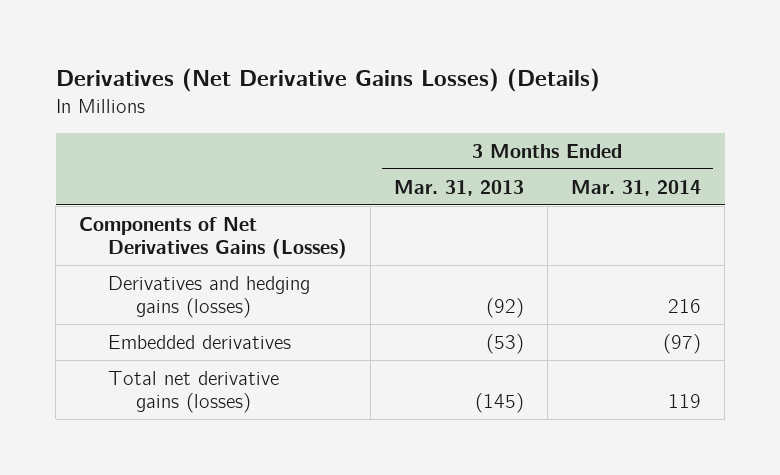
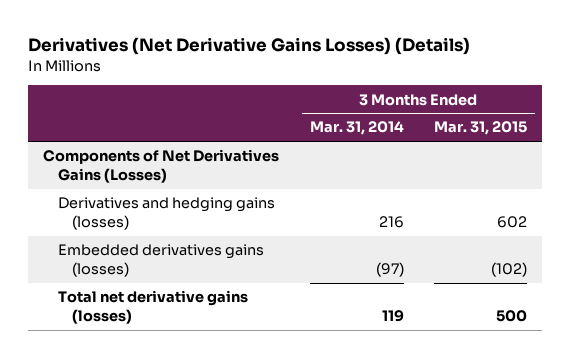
- | 3 Months Ended Mar. 31, 2013 | 3 Months Ended Mar. 31, 2014
+ | 3 Months Ended Mar. 31, 2014 | 3 Months Ended Mar. 31, 2015
- Embedded derivatives | (53) | (97)
+ Embedded derivatives gains (losses) | (97) | (102)

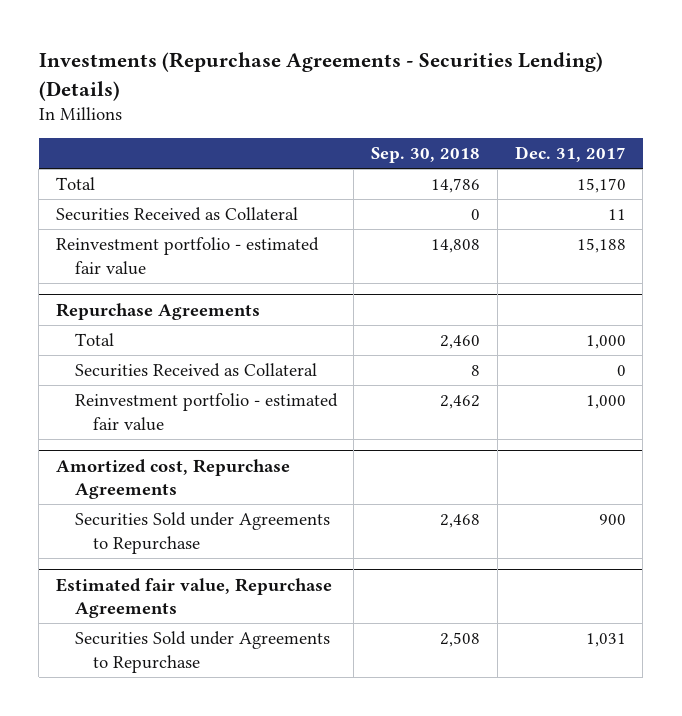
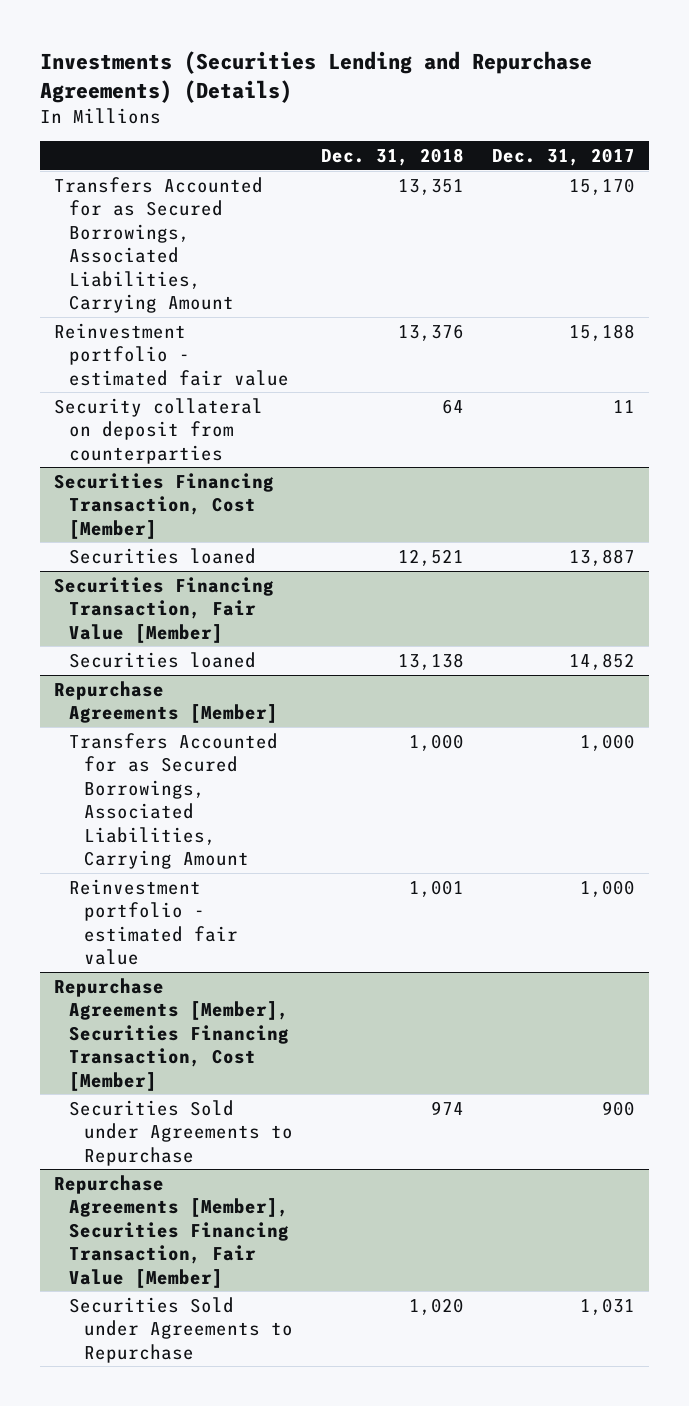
- Investments (Repurchase Agreements - Securities Lending) (Details)
+ Investments (Securities Lending and Repurchase Agreements) (Details)
- | Sep. 30, 2018 | Dec. 31, 2017
+ | Dec. 31, 2018 | Dec. 31, 2017
- Total | 14,786 | 15,170
- Securities Received as Collateral | 0 | 11
+ Transfers Accounted for as Secured Borrowings, Associated Liabilities, Carrying Amount | 13,351 | 15,170
- Repurchase Agreements
- Total | 2,460 | 1,000
- Securities Received as Collateral | 8 | 0
+ Security collateral on deposit from counterparties | 64 | 11
+ Securities Financing Transaction, Cost [Member]
+ Securities loaned | 12,521 | 13,887
+ Securities Financing Transaction, Fair Value [Member]
+ Securities loaned | 13,138 | 14,852
+ Repurchase Agreements [Member]
+ Transfers Accounted for as Secured Borrowings, Associated Liabilities, Carrying Amount | 1,000 | 1,000
- Amortized cost, Repurchase Agreements
+ Repurchase Agreements [Member], Securities Financing Transaction, Cost [Member]
- Estimated fair value, Repurchase Agreements
+ Repurchase Agreements [Member], Securities Financing Transaction, Fair Value [Member]

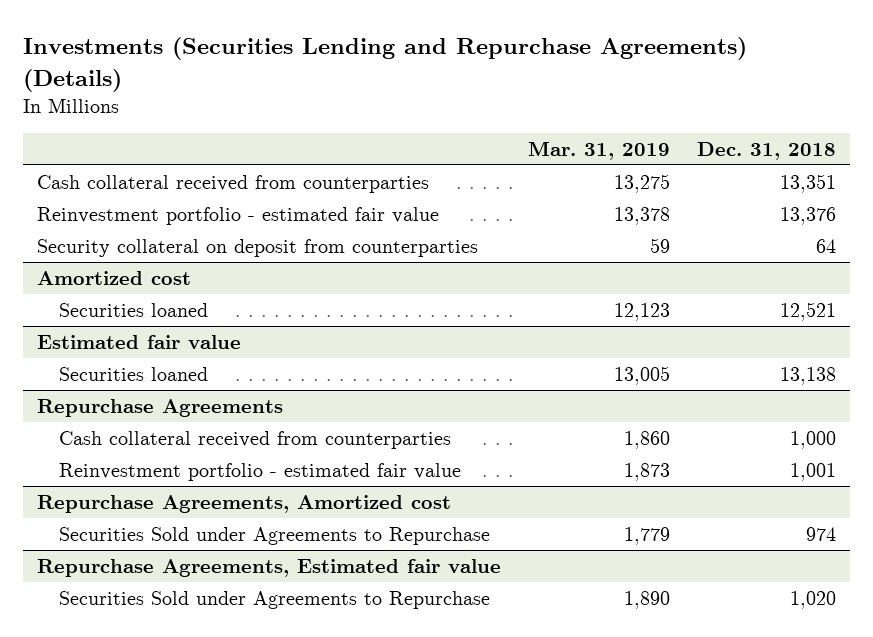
- | Dec. 31, 2018 | Dec. 31, 2017
+ | Mar. 31, 2019 | Dec. 31, 2018
- Transfers Accounted for as Secured Borrowings, Associated Liabilities, Carrying Amount | 13,351 | 15,170
+ Cash collateral received from counterparties | 13,275 | 13,351
- Securities Financing Transaction, Cost [Member]
+ Amortized cost
- Securities Financing Transaction, Fair Value [Member]
+ Estimated fair value
- Repurchase Agreements [Member]
- Transfers Accounted for as Secured Borrowings, Associated Liabilities, Carrying Amount | 1,000 | 1,000
+ Repurchase Agreements
+ Cash collateral received from counterparties | 1,860 | 1,000
- Repurchase Agreements [Member], Securities Financing Transaction, Cost [Member]
+ Repurchase Agreements, Amortized cost
- Repurchase Agreements [Member], Securities Financing Transaction, Fair Value [Member]
+ Repurchase Agreements, Estimated fair value

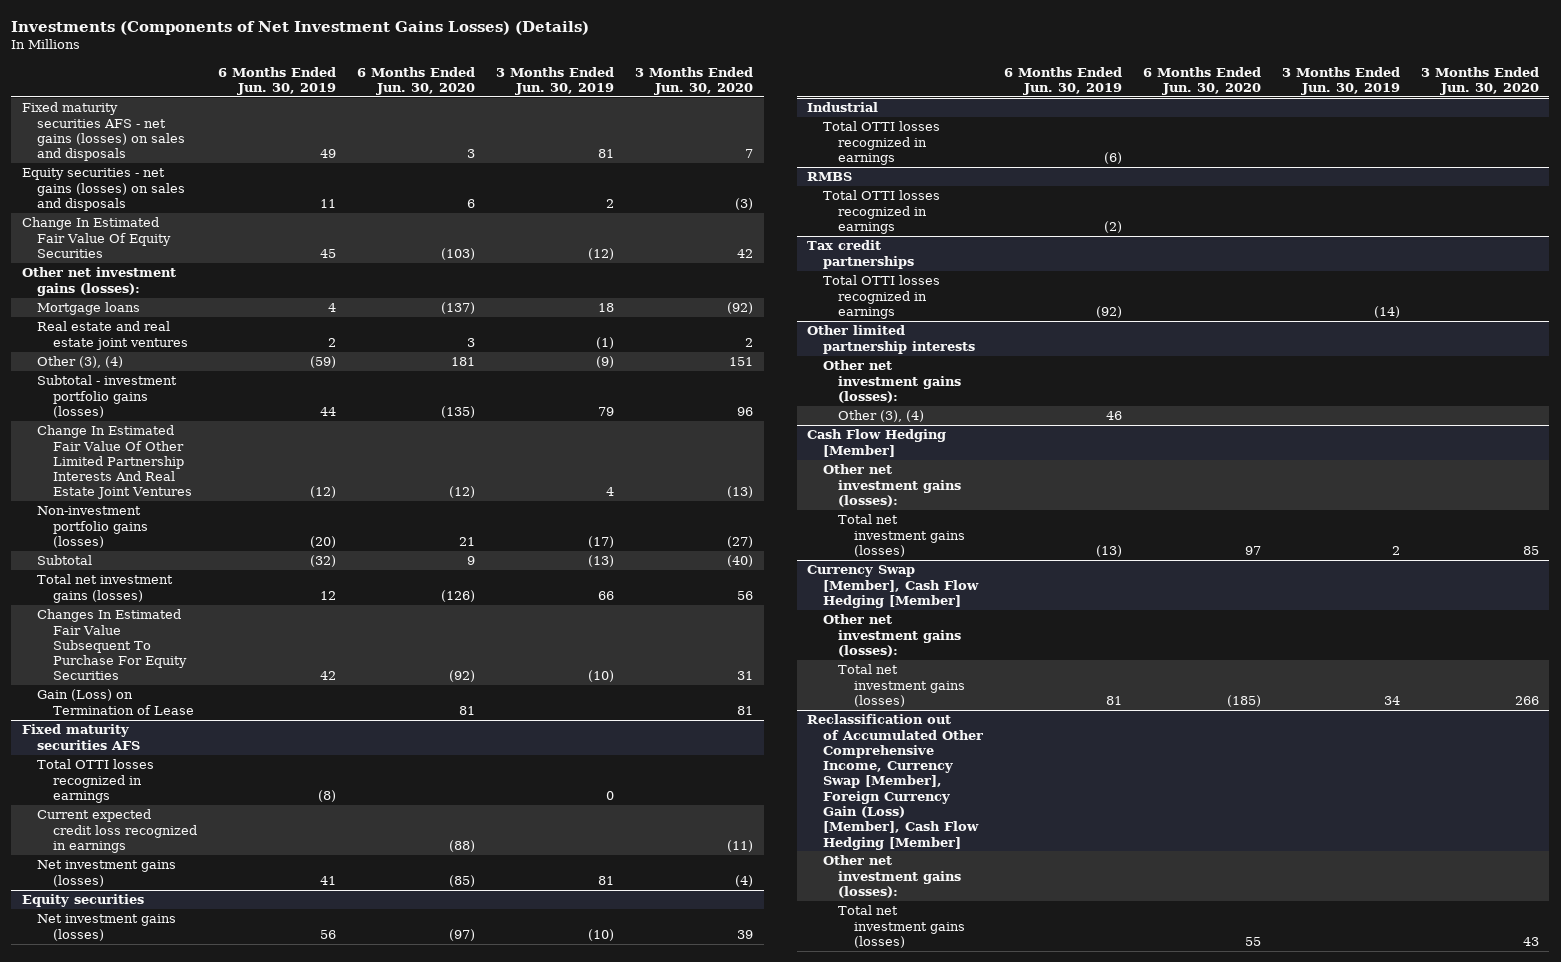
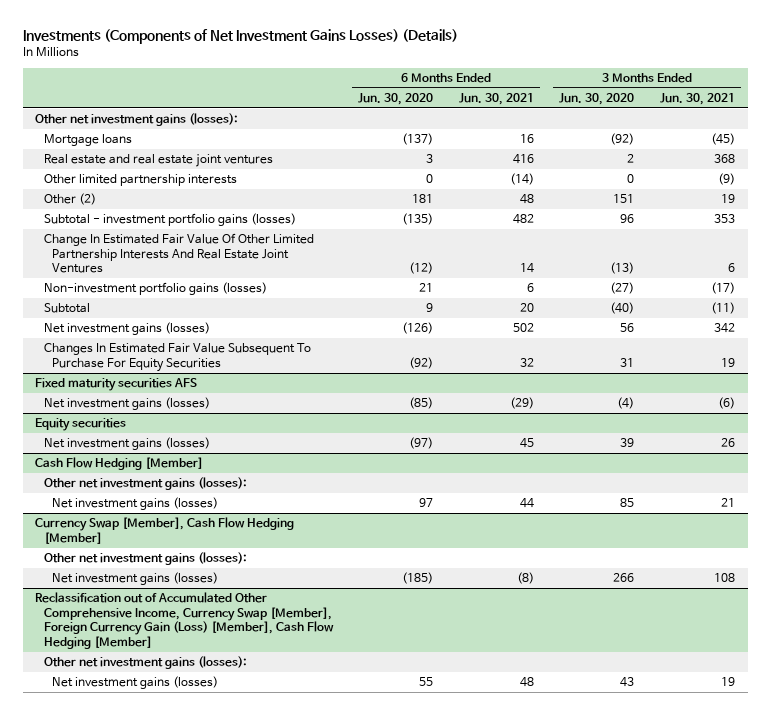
- | 6 Months Ended Jun. 30, 2019 | 6 Months Ended Jun. 30, 2020 | 3 Months Ended Jun. 30, 2019 | 3 Months Ended Jun. 30, 2020
+ | 6 Months Ended Jun. 30, 2020 | 6 Months Ended Jun. 30, 2021 | 3 Months Ended Jun. 30, 2020 | 3 Months Ended Jun. 30, 2021
- Fixed maturity securities AFS - net gains (losses) on sales and disposals | 49 | 3 | 81 | 7
- Equity securities - net gains (losses) on sales and disposals | 11 | 6 | 2 | (3)
- Change In Estimated Fair Value Of Equity Securities | 45 | (103) | (12) | 42
- Other (3), (4) | (59) | 181 | (9) | 151
+ Other limited partnership interests | 0 | (14) | 0 | (9)
+ Other (2) | 181 | 48 | 151 | 19
- Total net investment gains (losses) | 12 | (126) | 66 | 56
+ Net investment gains (losses) | (126) | 502 | 56 | 342
- Gain (Loss) on Termination of Lease | | 81 | | 81
@ Fixed maturity securities AFS
- Total OTTI losses recognized in earnings | (8) | | 0 |
- Current expected credit loss recognized in earnings | | (88) | | (11)
- Industrial
- Total OTTI losses recognized in earnings | (6) | | |
- RMBS
- Total OTTI losses recognized in earnings | (2) | | |
- Tax credit partnerships
- Total OTTI losses recognized in earnings | (92) | | (14) |
- Other limited partnership interests
- Other net investment gains (losses):
- Other (3), (4) | 46 | | |
@ Cash Flow Hedging [Member]
- Total net investment gains (losses) | (13) | 97 | 2 | 85
+ Net investment gains (losses) | 97 | 44 | 85 | 21
@ Currency Swap [Member], Cash Flow Hedging [Member]
- Total net investment gains (losses) | 81 | (185) | 34 | 266
+ Net investment gains (losses) | (185) | (8) | 266 | 108
@ Reclassification out of Accumulated Other Comprehensive Income, Currency Swap [Member], Foreign Currency Gain (Loss) [Member], Cash Flow Hedging [Member]
- Total net investment gains (losses) | | 55 | | 43
+ Net investment gains (losses) | 55 | 48 | 43 | 19

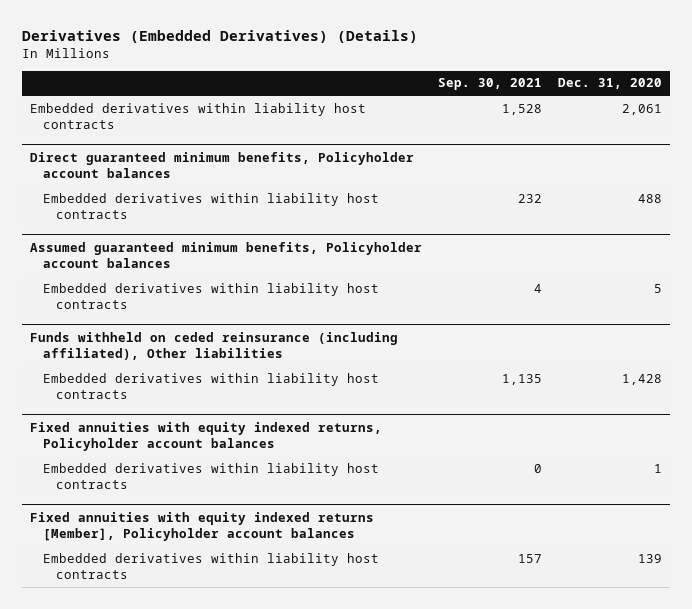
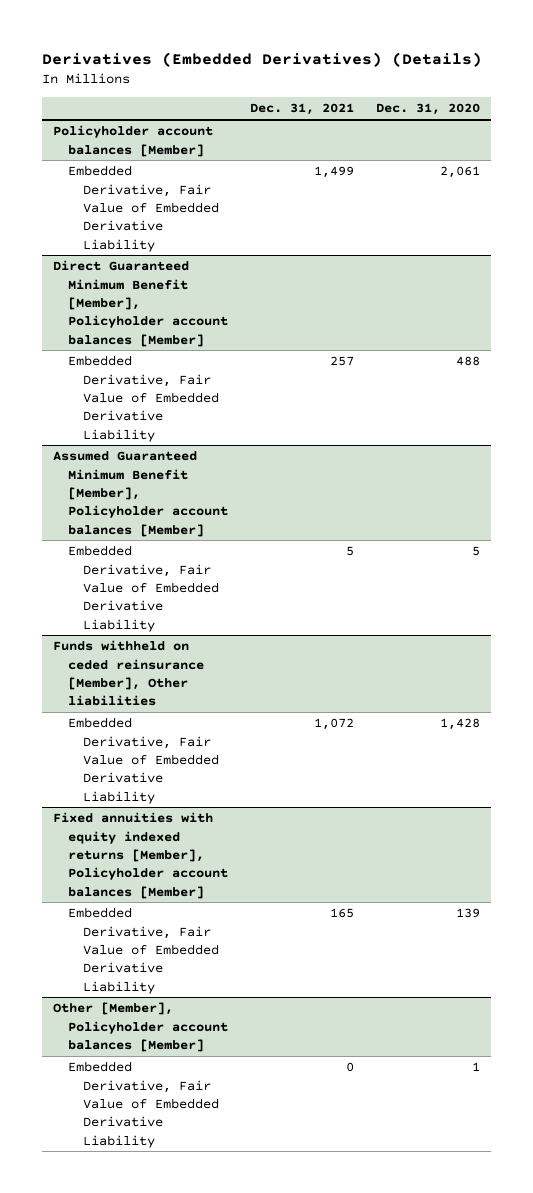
- | Sep. 30, 2021 | Dec. 31, 2020
+ | Dec. 31, 2021 | Dec. 31, 2020
- Embedded derivatives within liability host contracts | 1,528 | 2,061
- Direct guaranteed minimum benefits, Policyholder account balances
- Embedded derivatives within liability host contracts | 232 | 488
- Assumed guaranteed minimum benefits, Policyholder account balances
- Embedded derivatives within liability host contracts | 4 | 5
- Funds withheld on ceded reinsurance (including affiliated), Other liabilities
- Embedded derivatives within liability host contracts | 1,135 | 1,428
- Fixed annuities with equity indexed returns, Policyholder account balances
- Embedded derivatives within liability host contracts | 0 | 1
- Fixed annuities with equity indexed returns [Member], Policyholder account balances
- Embedded derivatives within liability host contracts | 157 | 139
+ Policyholder account balances [Member]
+ Embedded Derivative, Fair Value of Embedded Derivative Liability | 1,499 | 2,061
+ Direct Guaranteed Minimum Benefit [Member], Policyholder account balances [Member]
+ Embedded Derivative, Fair Value of Embedded Derivative Liability | 257 | 488
+ Assumed Guaranteed Minimum Benefit [Member], Policyholder account balances [Member]
+ Embedded Derivative, Fair Value of Embedded Derivative Liability | 5 | 5
+ Funds withheld on ceded reinsurance [Member], Other liabilities
+ Embedded Derivative, Fair Value of Embedded Derivative Liability | 1,072 | 1,428
+ Fixed annuities with equity indexed returns [Member], Policyholder account balances [Member]
+ Embedded Derivative, Fair Value of Embedded Derivative Liability | 165 | 139
+ Other [Member], Policyholder account balances [Member]
+ Embedded Derivative, Fair Value of Embedded Derivative Liability | 0 | 1

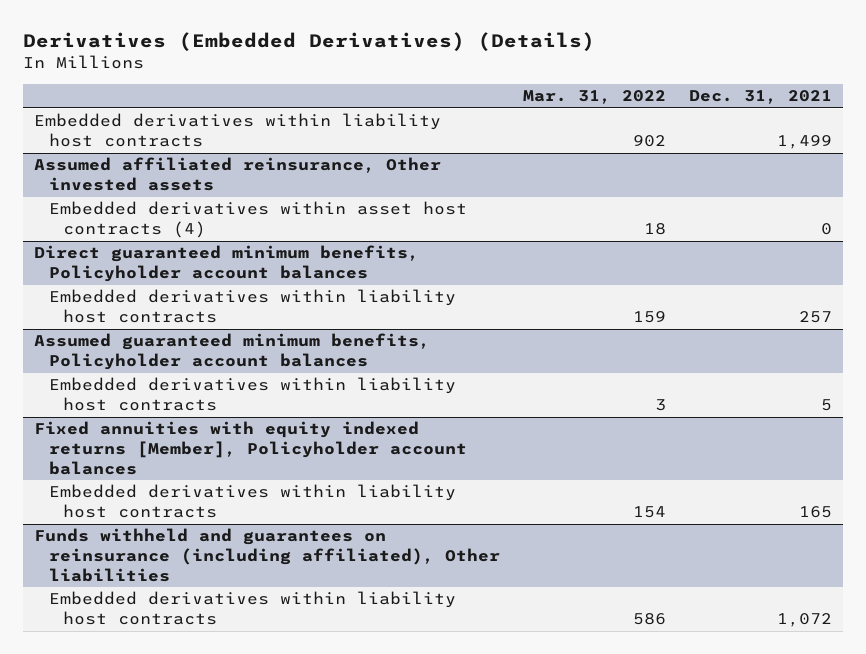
- | Dec. 31, 2021 | Dec. 31, 2020
+ | Mar. 31, 2022 | Dec. 31, 2021
- Policyholder account balances [Member]
- Embedded Derivative, Fair Value of Embedded Derivative Liability | 1,499 | 2,061
- Direct Guaranteed Minimum Benefit [Member], Policyholder account balances [Member]
- Embedded Derivative, Fair Value of Embedded Derivative Liability | 257 | 488
- Assumed Guaranteed Minimum Benefit [Member], Policyholder account balances [Member]
- Embedded Derivative, Fair Value of Embedded Derivative Liability | 5 | 5
- Funds withheld on ceded reinsurance [Member], Other liabilities
- Embedded Derivative, Fair Value of Embedded Derivative Liability | 1,072 | 1,428
- Fixed annuities with equity indexed returns [Member], Policyholder account balances [Member]
- Embedded Derivative, Fair Value of Embedded Derivative Liability | 165 | 139
- Other [Member], Policyholder account balances [Member]
- Embedded Derivative, Fair Value of Embedded Derivative Liability | 0 | 1
+ Embedded derivatives within liability host contracts | 902 | 1,499
+ Assumed affiliated reinsurance, Other invested assets
+ Embedded derivatives within asset host contracts (4) | 18 | 0
+ Direct guaranteed minimum benefits, Policyholder account balances
+ Embedded derivatives within liability host contracts | 159 | 257
+ Assumed guaranteed minimum benefits, Policyholder account balances
+ Embedded derivatives within liability host contracts | 3 | 5
+ Fixed annuities with equity indexed returns [Member], Policyholder account balances
+ Embedded derivatives within liability host contracts | 154 | 165
+ Funds withheld and guarantees on reinsurance (including affiliated), Other liabilities
+ Embedded derivatives within liability host contracts | 586 | 1,072

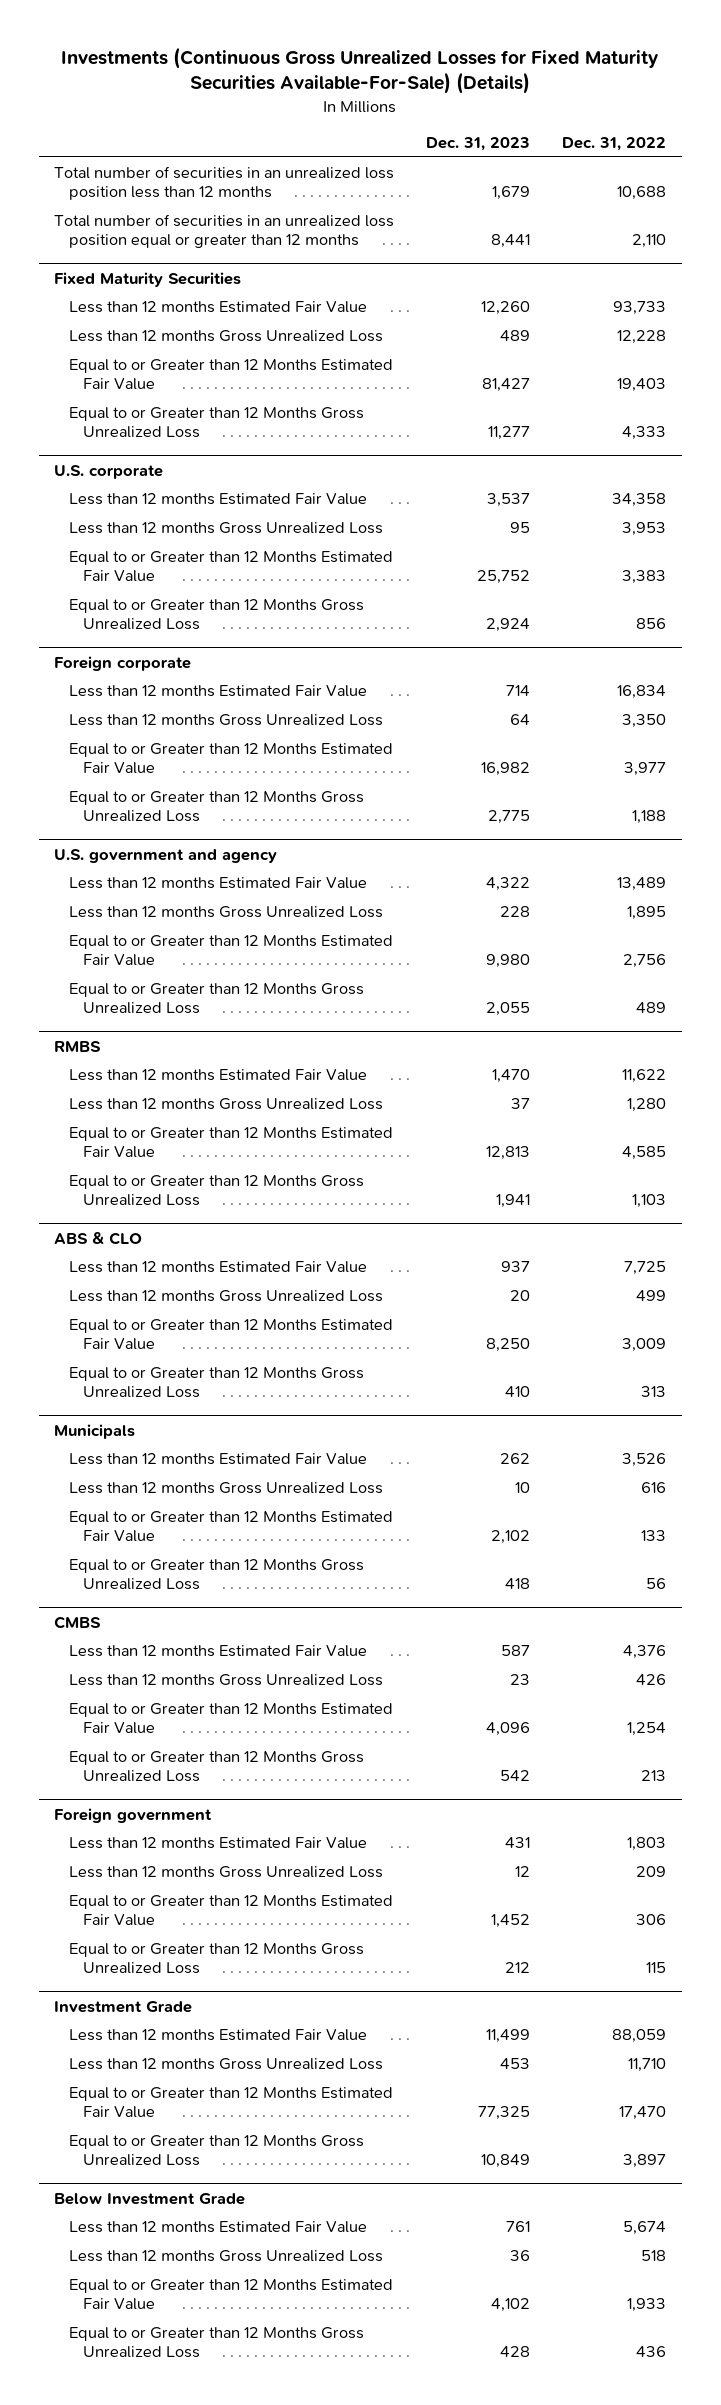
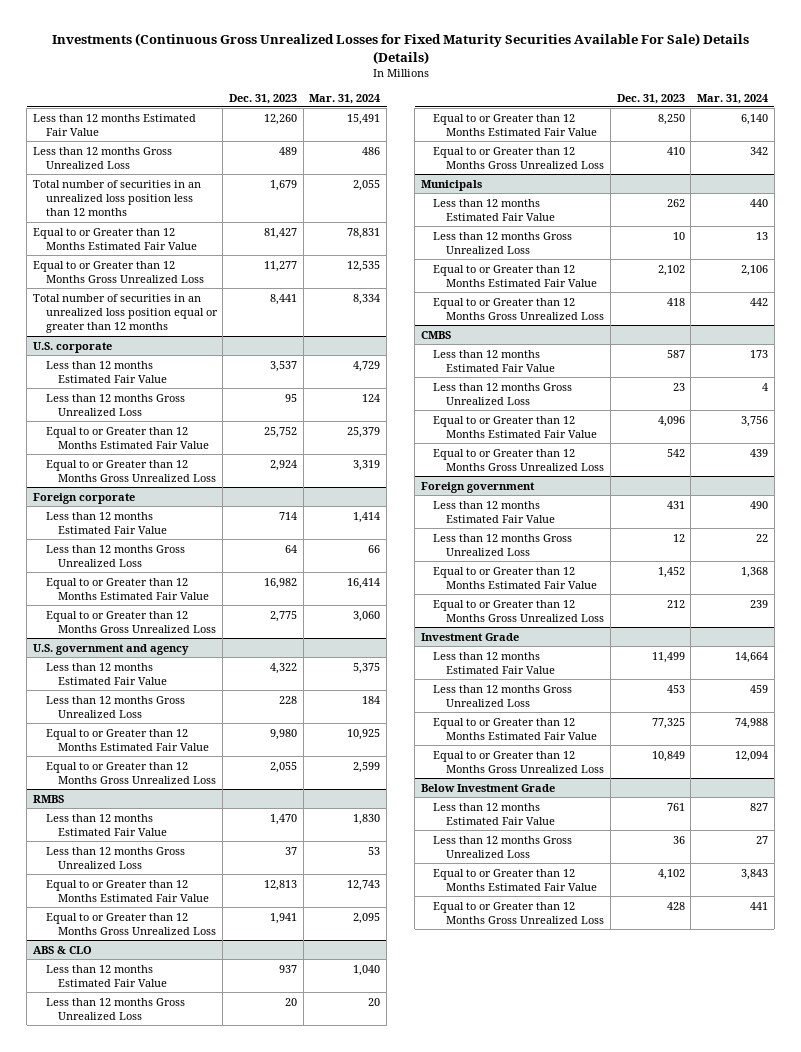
- Investments (Continuous Gross Unrealized Losses for Fixed Maturity Securities Available-For-Sale) (Details)
+ Investments (Continuous Gross Unrealized Losses for Fixed Maturity Securities Available For Sale) Details (Details)
- | Dec. 31, 2023 | Dec. 31, 2022
+ | Dec. 31, 2023 | Mar. 31, 2024
- Fixed Maturity Securities
moved down: Total number of securities in an unrealized loss position less than 12 months | 1,679 | 2,055
moved down: Total number of securities in an unrealized loss position equal or greater than 12 months | 8,441 | 8,334

